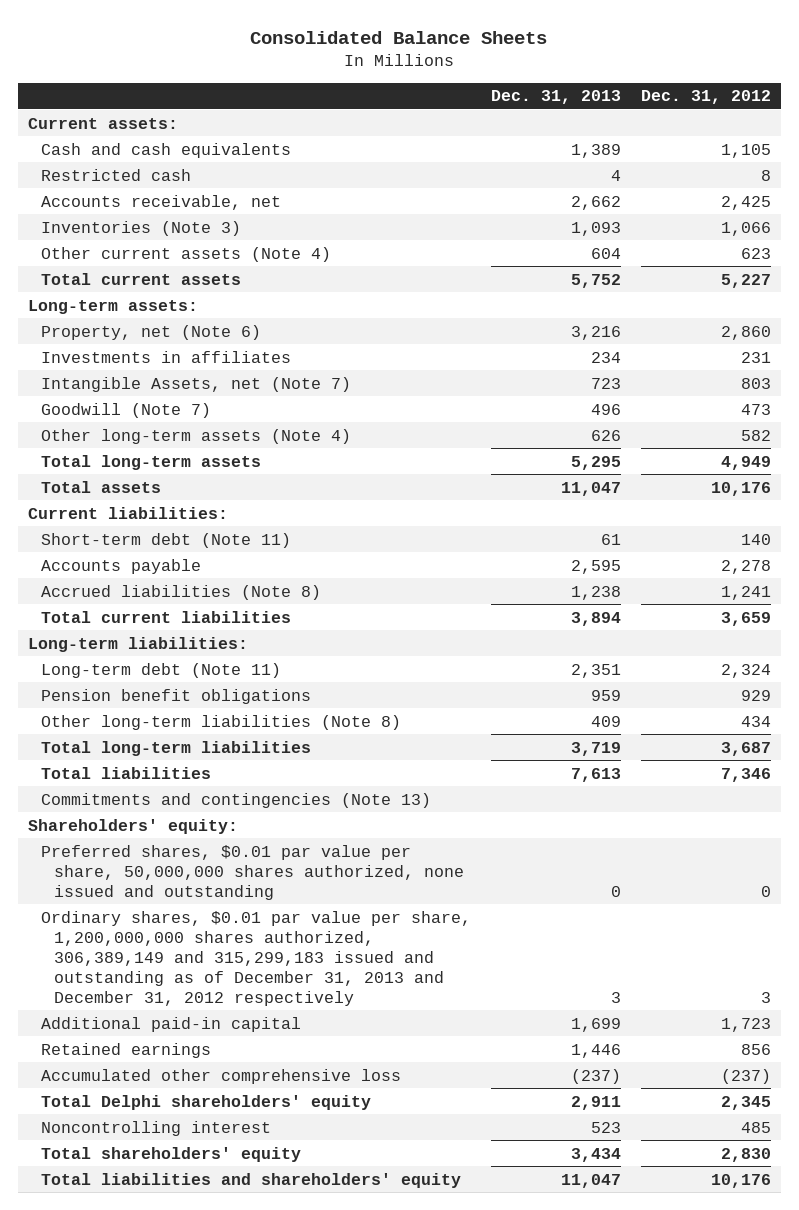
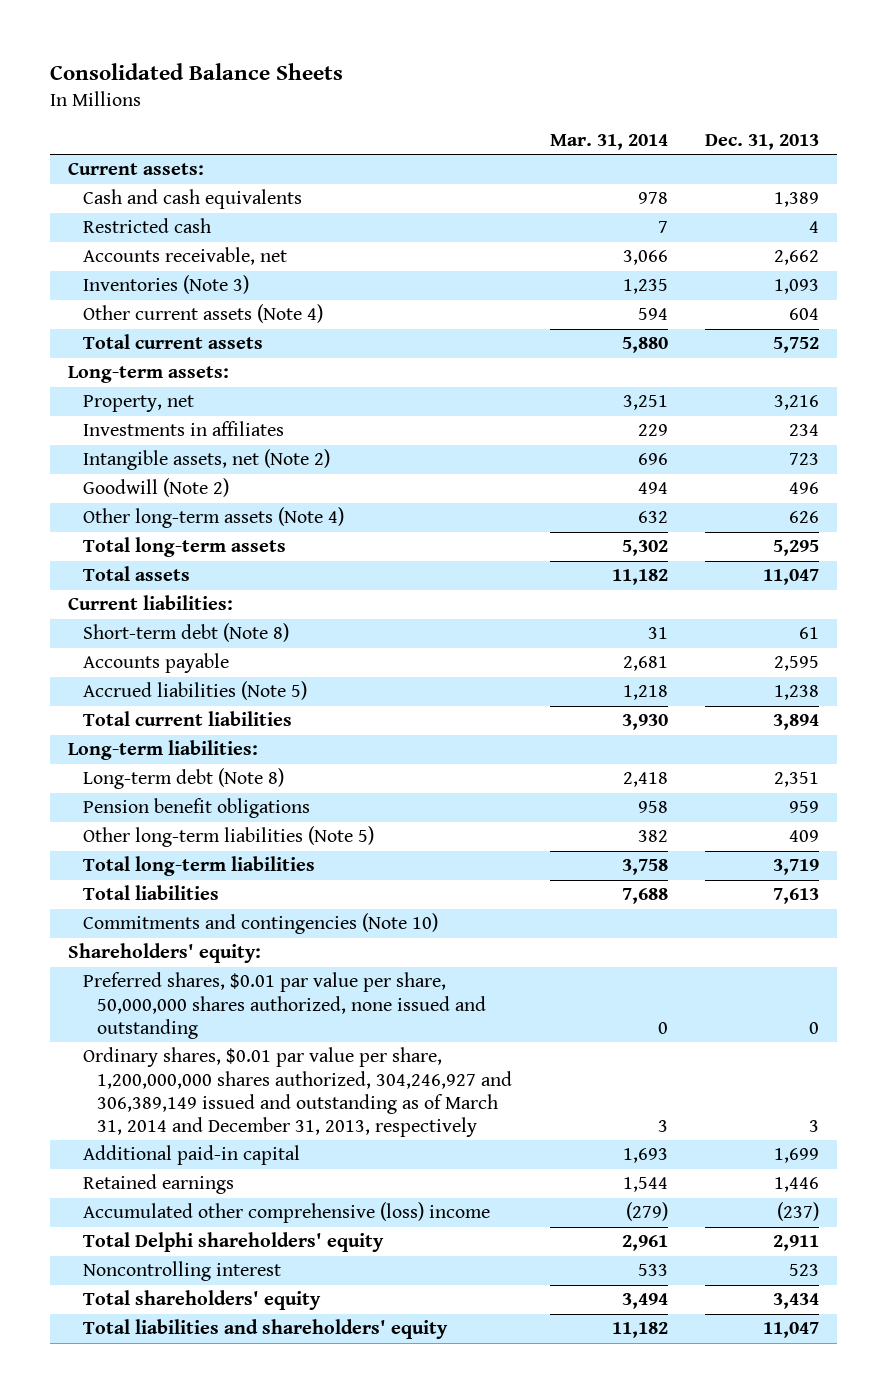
- | Dec. 31, 2013 | Dec. 31, 2012
+ | Mar. 31, 2014 | Dec. 31, 2013
- Property, net (Note 6) | 3,216 | 2,860
+ Property, net | 3,251 | 3,216
- Intangible Assets, net (Note 7) | 723 | 803
- Goodwill (Note 7) | 496 | 473
+ Intangible assets, net (Note 2) | 696 | 723
+ Goodwill (Note 2) | 494 | 496
- Short-term debt (Note 11) | 61 | 140
+ Short-term debt (Note 8) | 31 | 61
- Accrued liabilities (Note 8) | 1,238 | 1,241
+ Accrued liabilities (Note 5) | 1,218 | 1,238
- Long-term debt (Note 11) | 2,351 | 2,324
+ Long-term debt (Note 8) | 2,418 | 2,351
- Other long-term liabilities (Note 8) | 409 | 434
+ Other long-term liabilities (Note 5) | 382 | 409
- Commitments and contingencies (Note 13)
+ Commitments and contingencies (Note 10)
- Ordinary shares, $0.01 par value per share, 1,200,000,000 shares authorized, 306,389,149 and 315,299,183 issued and outstanding as of December 31, 2013 and December 31, 2012 respectively | 3 | 3
+ Ordinary shares, $0.01 par value per share, 1,200,000,000 shares authorized, 304,246,927 and 306,389,149 issued and outstanding as of March 31, 2014 and December 31, 2013, respectively | 3 | 3
- Accumulated other comprehensive loss | (237) | (237)
+ Accumulated other comprehensive (loss) income | (279) | (237)

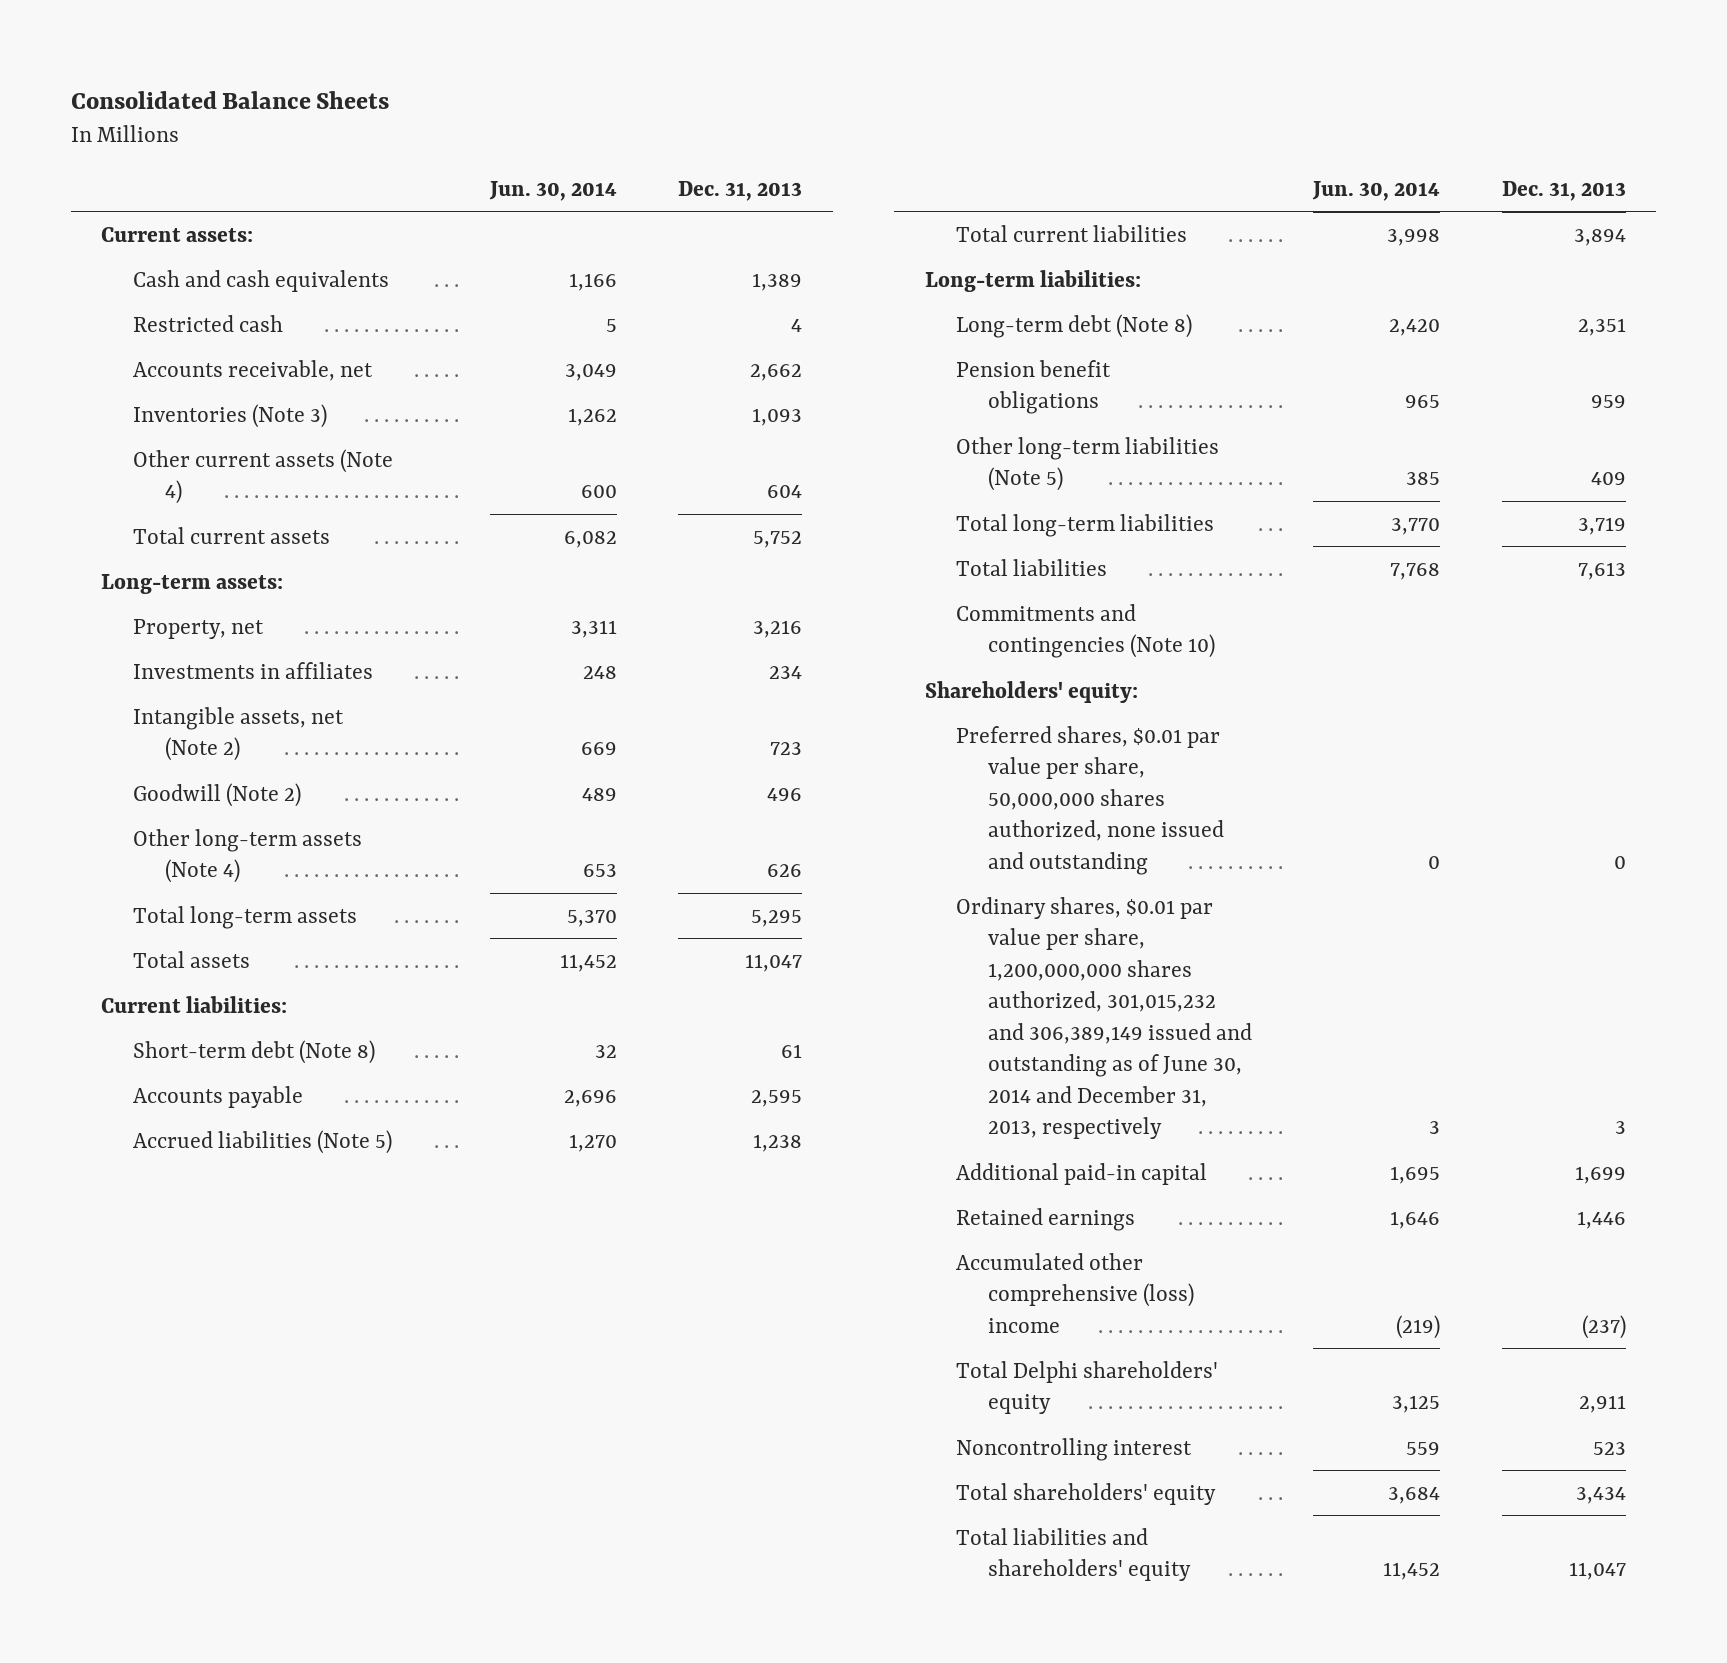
- | Mar. 31, 2014 | Dec. 31, 2013
+ | Jun. 30, 2014 | Dec. 31, 2013
- Ordinary shares, $0.01 par value per share, 1,200,000,000 shares authorized, 304,246,927 and 306,389,149 issued and outstanding as of March 31, 2014 and December 31, 2013, respectively | 3 | 3
+ Ordinary shares, $0.01 par value per share, 1,200,000,000 shares authorized, 301,015,232 and 306,389,149 issued and outstanding as of June 30, 2014 and December 31, 2013, respectively | 3 | 3

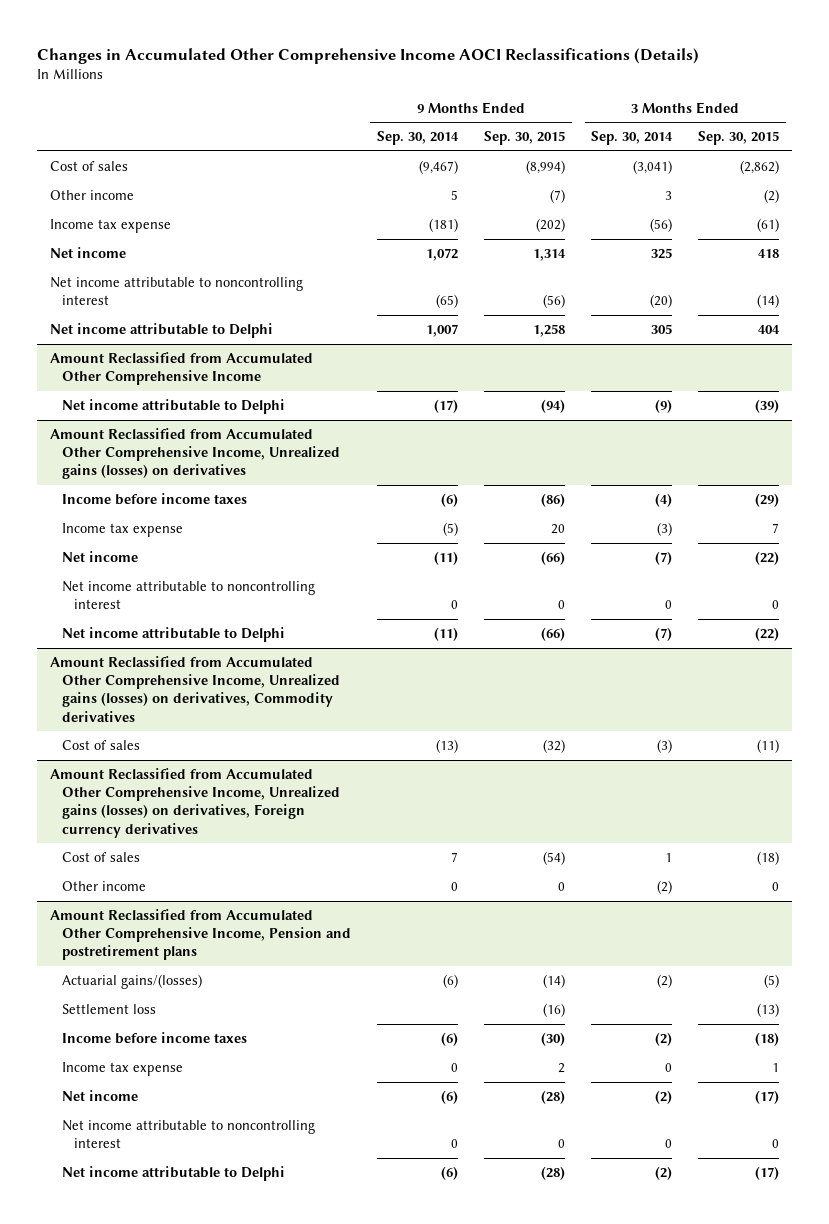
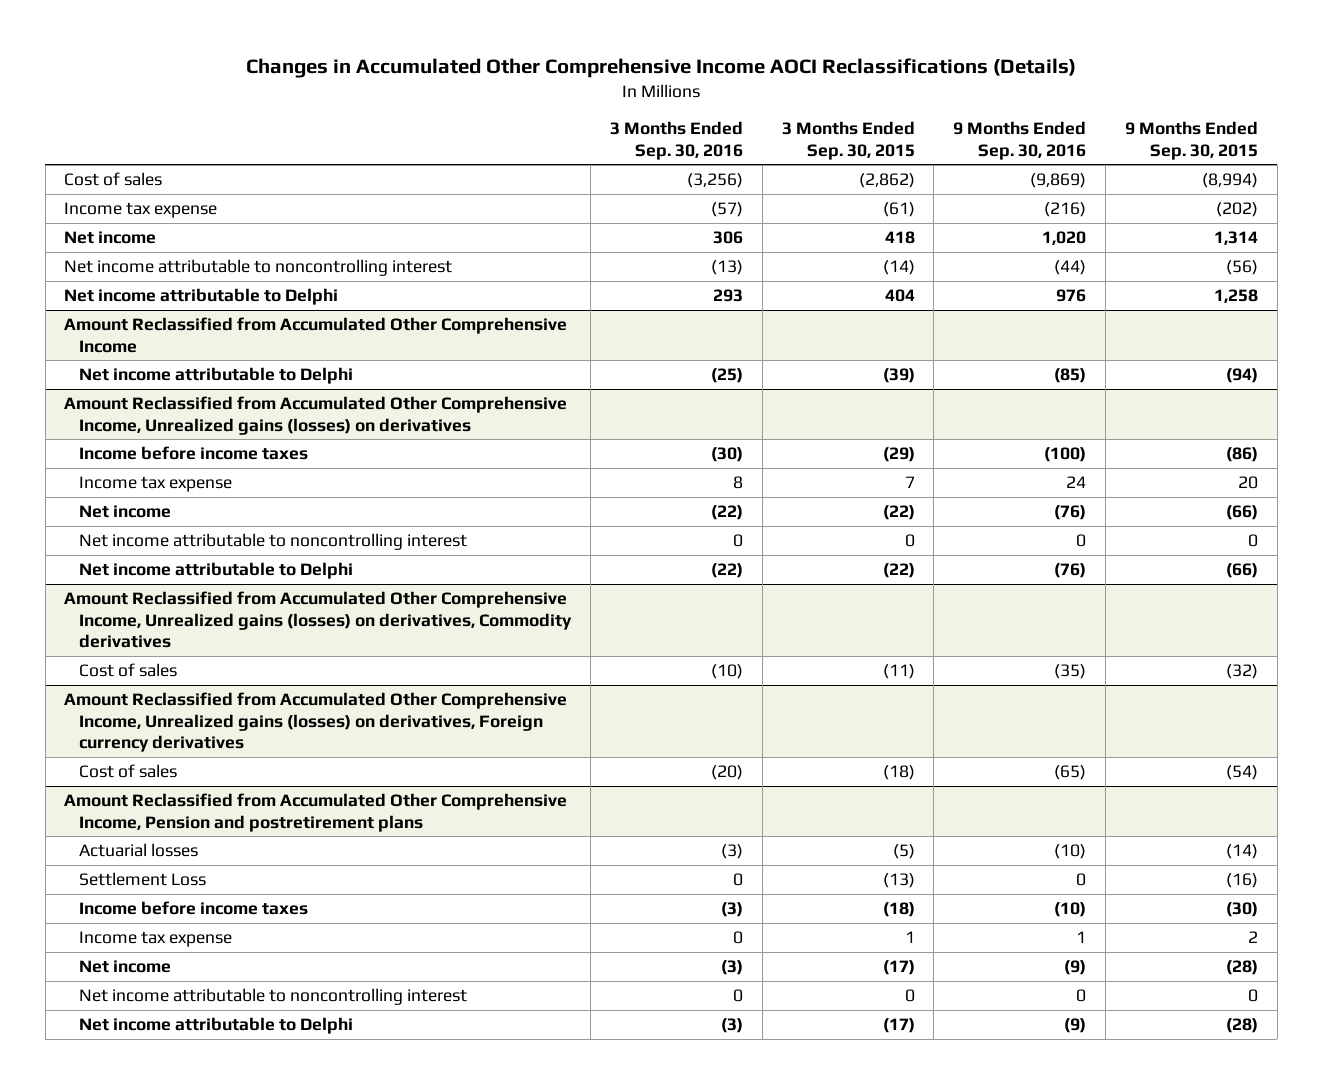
- | 9 Months Ended Sep. 30, 2014 | 9 Months Ended Sep. 30, 2015 | 3 Months Ended Sep. 30, 2014 | 3 Months Ended Sep. 30, 2015
+ | 3 Months Ended Sep. 30, 2016 | 3 Months Ended Sep. 30, 2015 | 9 Months Ended Sep. 30, 2016 | 9 Months Ended Sep. 30, 2015
- Other income | 5 | (7) | 3 | (2)
@ Amount Reclassified from Accumulated Other Comprehensive Income, Unrealized gains (losses) on derivatives, Foreign currency derivatives
- Other income | 0 | 0 | (2) | 0
@ Amount Reclassified from Accumulated Other Comprehensive Income, Pension and postretirement plans
- Actuarial gains/(losses) | (6) | (14) | (2) | (5)
- Settlement loss | | (16) | | (13)
+ Actuarial losses | (3) | (5) | (10) | (14)
+ Settlement Loss | 0 | (13) | 0 | (16)

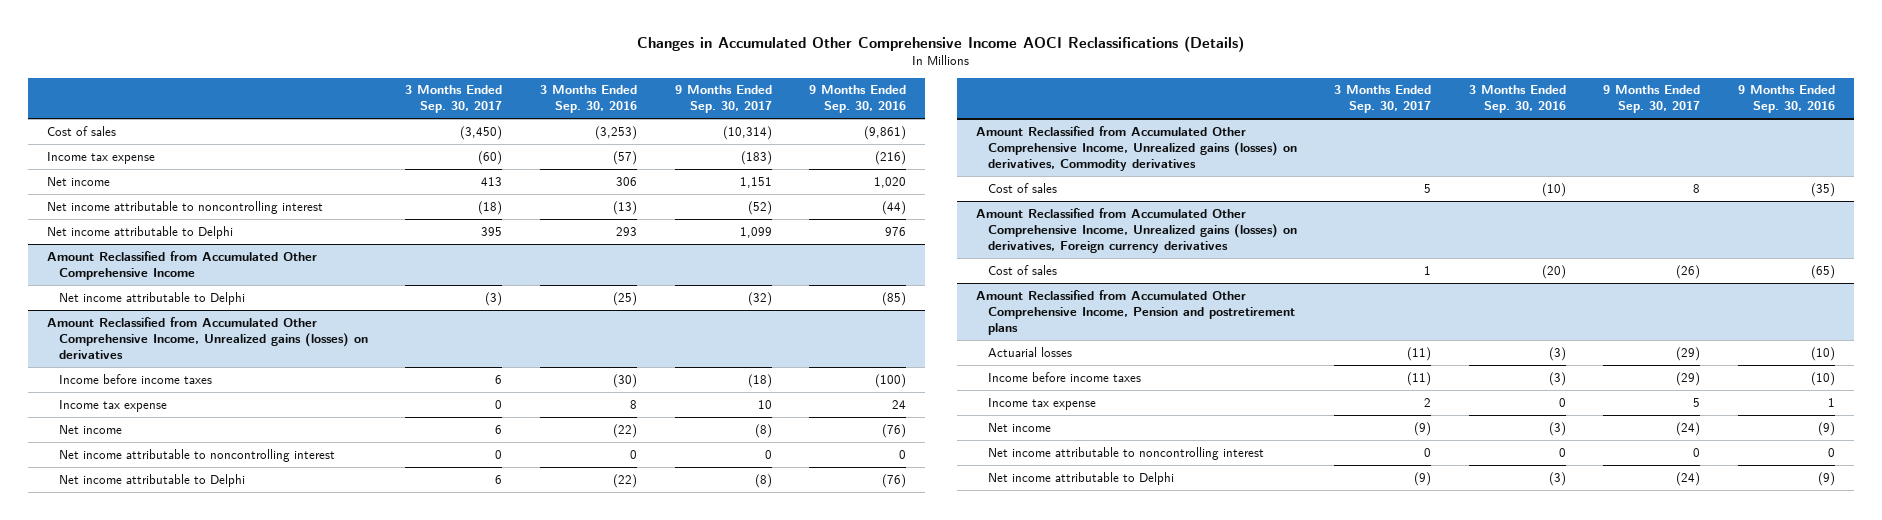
- | 3 Months Ended Sep. 30, 2016 | 3 Months Ended Sep. 30, 2015 | 9 Months Ended Sep. 30, 2016 | 9 Months Ended Sep. 30, 2015
+ | 3 Months Ended Sep. 30, 2017 | 3 Months Ended Sep. 30, 2016 | 9 Months Ended Sep. 30, 2017 | 9 Months Ended Sep. 30, 2016
- Cost of sales | (3,256) | (2,862) | (9,869) | (8,994)
+ Cost of sales | (3,450) | (3,253) | (10,314) | (9,861)
@ Amount Reclassified from Accumulated Other Comprehensive Income, Pension and postretirement plans
- Settlement Loss | 0 | (13) | 0 | (16)

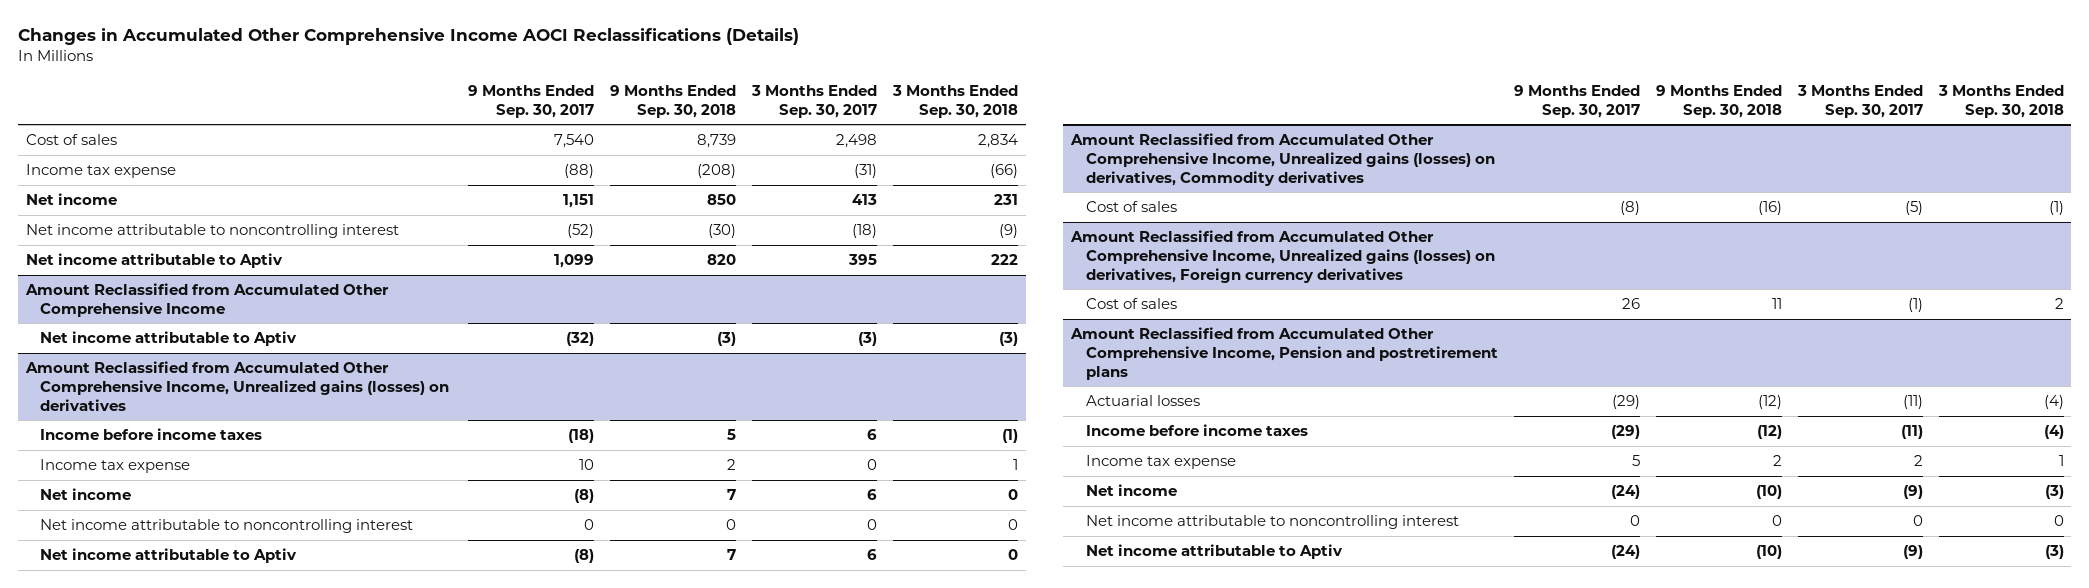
- | 3 Months Ended Sep. 30, 2017 | 3 Months Ended Sep. 30, 2016 | 9 Months Ended Sep. 30, 2017 | 9 Months Ended Sep. 30, 2016
+ | 9 Months Ended Sep. 30, 2017 | 9 Months Ended Sep. 30, 2018 | 3 Months Ended Sep. 30, 2017 | 3 Months Ended Sep. 30, 2018
- Cost of sales | (3,450) | (3,253) | (10,314) | (9,861)
- Income tax expense | (60) | (57) | (183) | (216)
+ Cost of sales | 7,540 | 8,739 | 2,498 | 2,834
+ Income tax expense | (88) | (208) | (31) | (66)
- Net income attributable to Delphi | 395 | 293 | 1,099 | 976
+ Net income attributable to Aptiv | 1,099 | 820 | 395 | 222
@ Amount Reclassified from Accumulated Other Comprehensive Income
- Net income attributable to Delphi | (3) | (25) | (32) | (85)
+ Net income attributable to Aptiv | (32) | (3) | (3) | (3)
@ Amount Reclassified from Accumulated Other Comprehensive Income, Unrealized gains (losses) on derivatives
- Net income attributable to Delphi | 6 | (22) | (8) | (76)
+ Net income attributable to Aptiv | (8) | 7 | 6 | 0
@ Amount Reclassified from Accumulated Other Comprehensive Income, Unrealized gains (losses) on derivatives, Commodity derivatives
- Cost of sales | 5 | (10) | 8 | (35)
+ Cost of sales | (8) | (16) | (5) | (1)
@ Amount Reclassified from Accumulated Other Comprehensive Income, Unrealized gains (losses) on derivatives, Foreign currency derivatives
- Cost of sales | 1 | (20) | (26) | (65)
+ Cost of sales | 26 | 11 | (1) | 2
@ Amount Reclassified from Accumulated Other Comprehensive Income, Pension and postretirement plans
- Net income attributable to Delphi | (9) | (3) | (24) | (9)
+ Net income attributable to Aptiv | (24) | (10) | (9) | (3)

